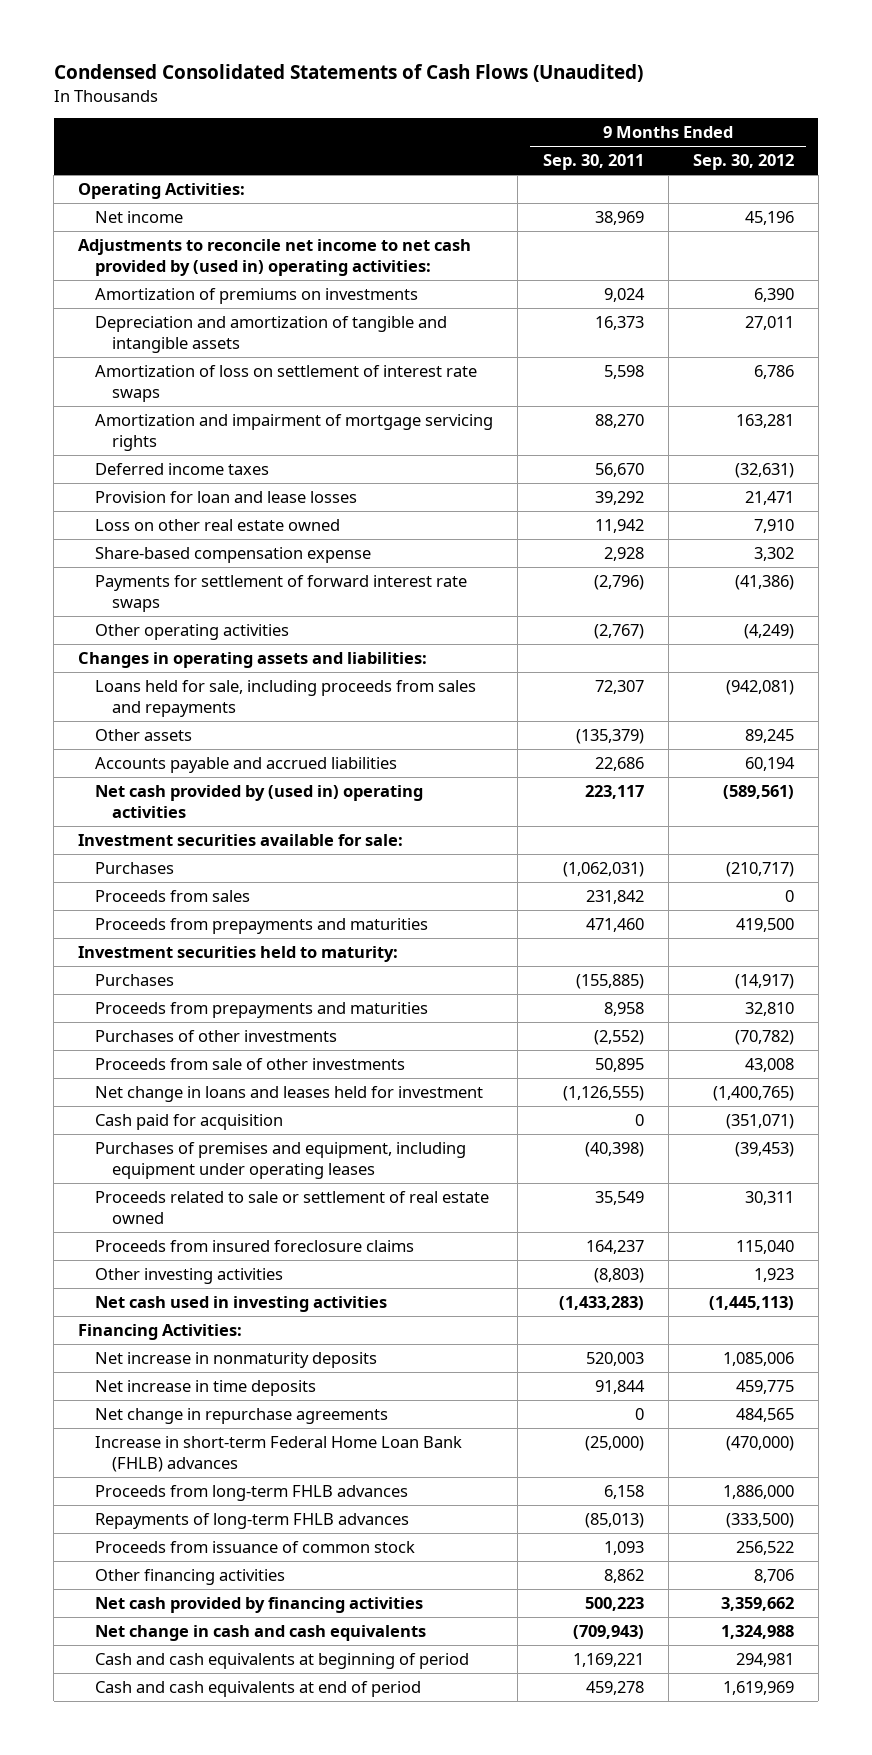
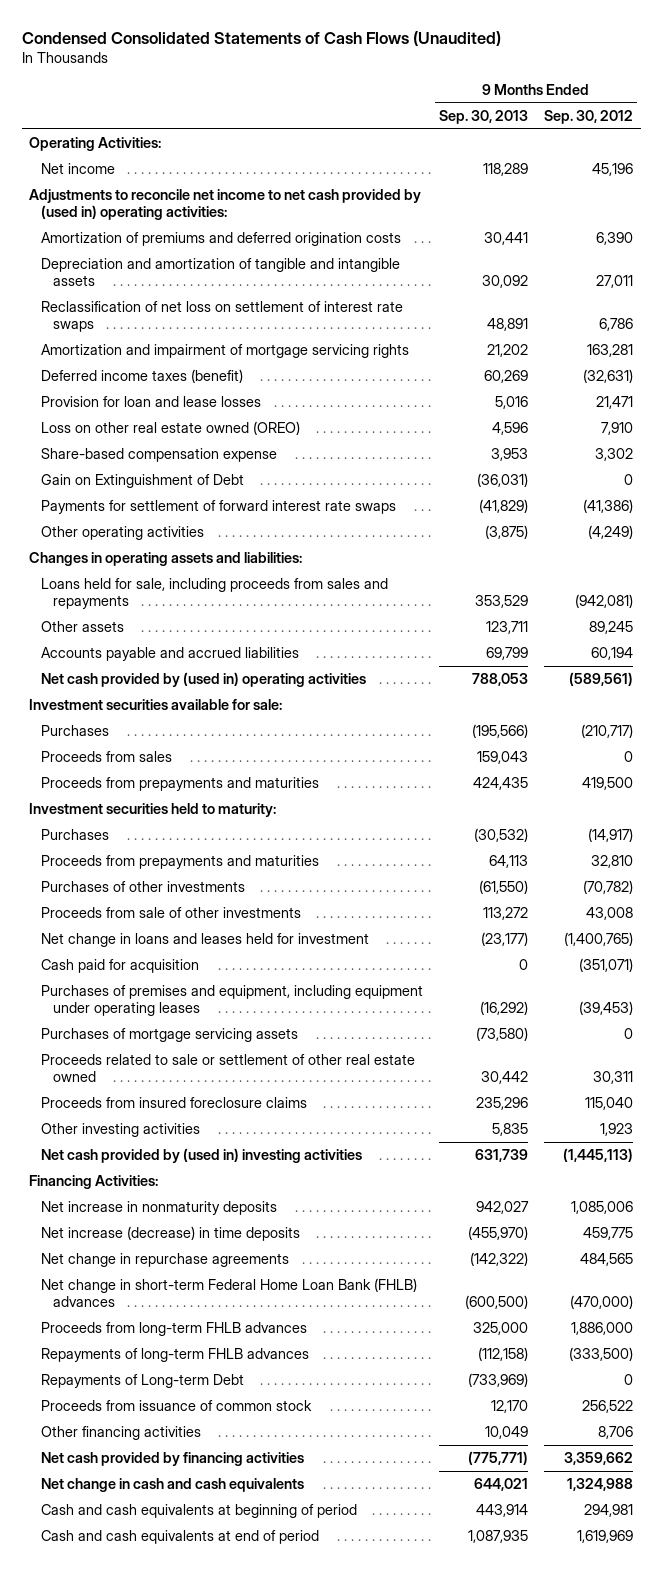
- | 9 Months Ended Sep. 30, 2011 | 9 Months Ended Sep. 30, 2012
+ | 9 Months Ended Sep. 30, 2013 | 9 Months Ended Sep. 30, 2012
- Amortization of premiums on investments | 9,024 | 6,390
+ Amortization of premiums and deferred origination costs | 30,441 | 6,390
- Amortization of loss on settlement of interest rate swaps | 5,598 | 6,786
+ Reclassification of net loss on settlement of interest rate swaps | 48,891 | 6,786
- Deferred income taxes | 56,670 | (32,631)
+ Deferred income taxes (benefit) | 60,269 | (32,631)
- Loss on other real estate owned | 11,942 | 7,910
+ Loss on other real estate owned (OREO) | 4,596 | 7,910
+ Gain on Extinguishment of Debt | (36,031) | 0
- Proceeds related to sale or settlement of real estate owned | 35,549 | 30,311
+ Purchases of mortgage servicing assets | (73,580) | 0
+ Proceeds related to sale or settlement of other real estate owned | 30,442 | 30,311
- Net cash used in investing activities | (1,433,283) | (1,445,113)
+ Net cash provided by (used in) investing activities | 631,739 | (1,445,113)
- Net increase in time deposits | 91,844 | 459,775
+ Net increase (decrease) in time deposits | (455,970) | 459,775
- Increase in short-term Federal Home Loan Bank (FHLB) advances | (25,000) | (470,000)
+ Net change in short-term Federal Home Loan Bank (FHLB) advances | (600,500) | (470,000)
+ Repayments of Long-term Debt | (733,969) | 0

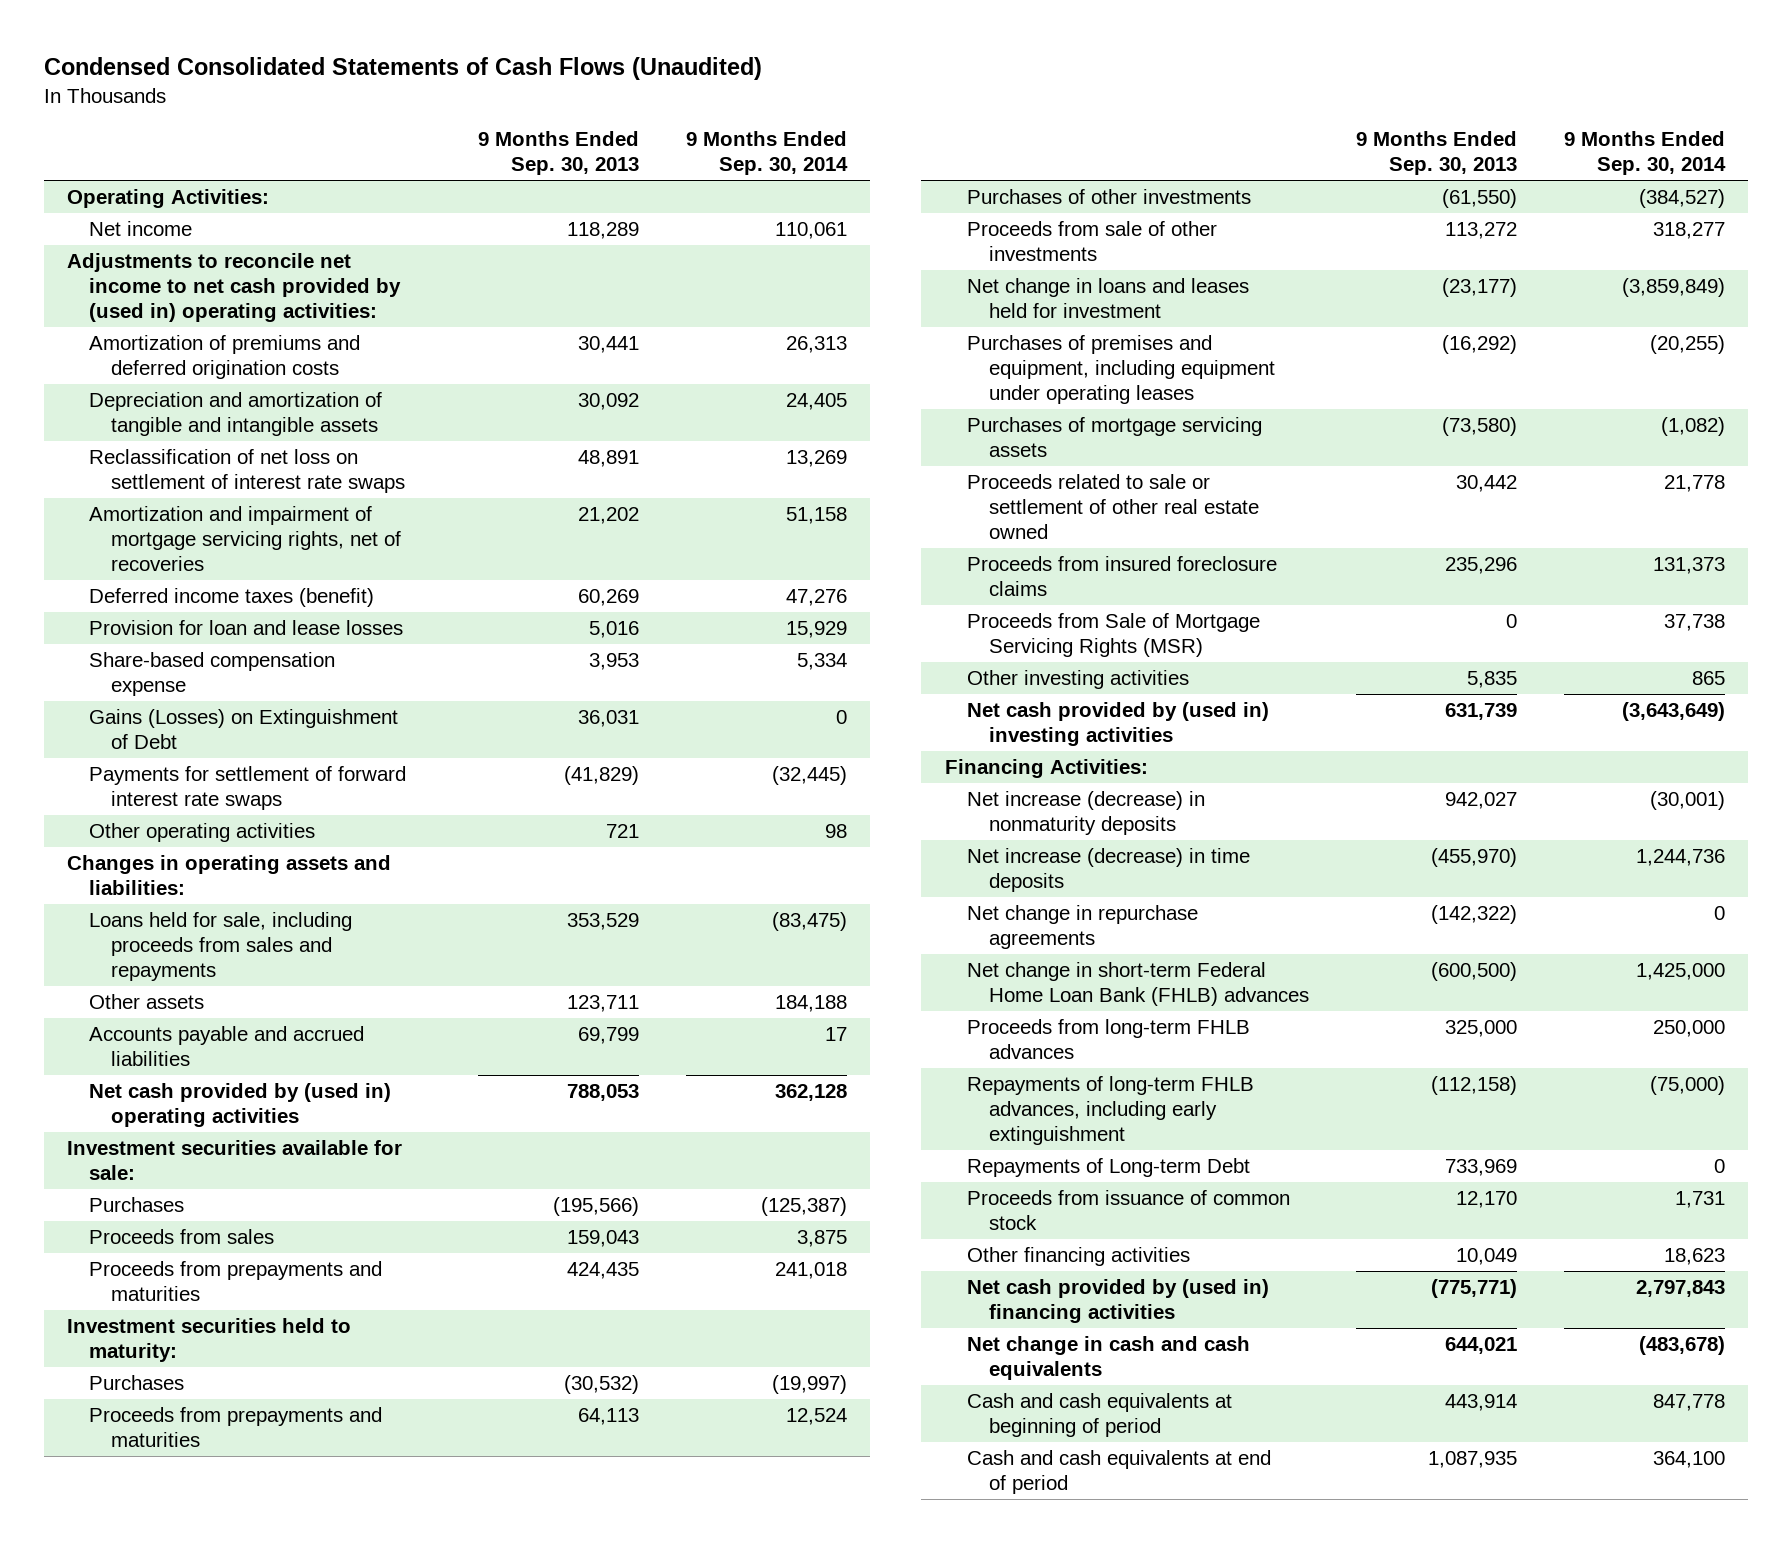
- | 9 Months Ended Sep. 30, 2013 | 9 Months Ended Sep. 30, 2012
+ | 9 Months Ended Sep. 30, 2013 | 9 Months Ended Sep. 30, 2014
- Amortization and impairment of mortgage servicing rights | 21,202 | 163,281
+ Amortization and impairment of mortgage servicing rights, net of recoveries | 21,202 | 51,158
- Loss on other real estate owned (OREO) | 4,596 | 7,910
- Gain on Extinguishment of Debt | (36,031) | 0
+ Gains (Losses) on Extinguishment of Debt | 36,031 | 0
- Other operating activities | (3,875) | (4,249)
+ Other operating activities | 721 | 98
- Cash paid for acquisition | 0 | (351,071)
+ Proceeds from Sale of Mortgage Servicing Rights (MSR) | 0 | 37,738
- Net increase in nonmaturity deposits | 942,027 | 1,085,006
+ Net increase (decrease) in nonmaturity deposits | 942,027 | (30,001)
- Repayments of long-term FHLB advances | (112,158) | (333,500)
- Repayments of Long-term Debt | (733,969) | 0
+ Repayments of long-term FHLB advances, including early extinguishment | (112,158) | (75,000)
+ Repayments of Long-term Debt | 733,969 | 0
- Net cash provided by financing activities | (775,771) | 3,359,662
+ Net cash provided by (used in) financing activities | (775,771) | 2,797,843

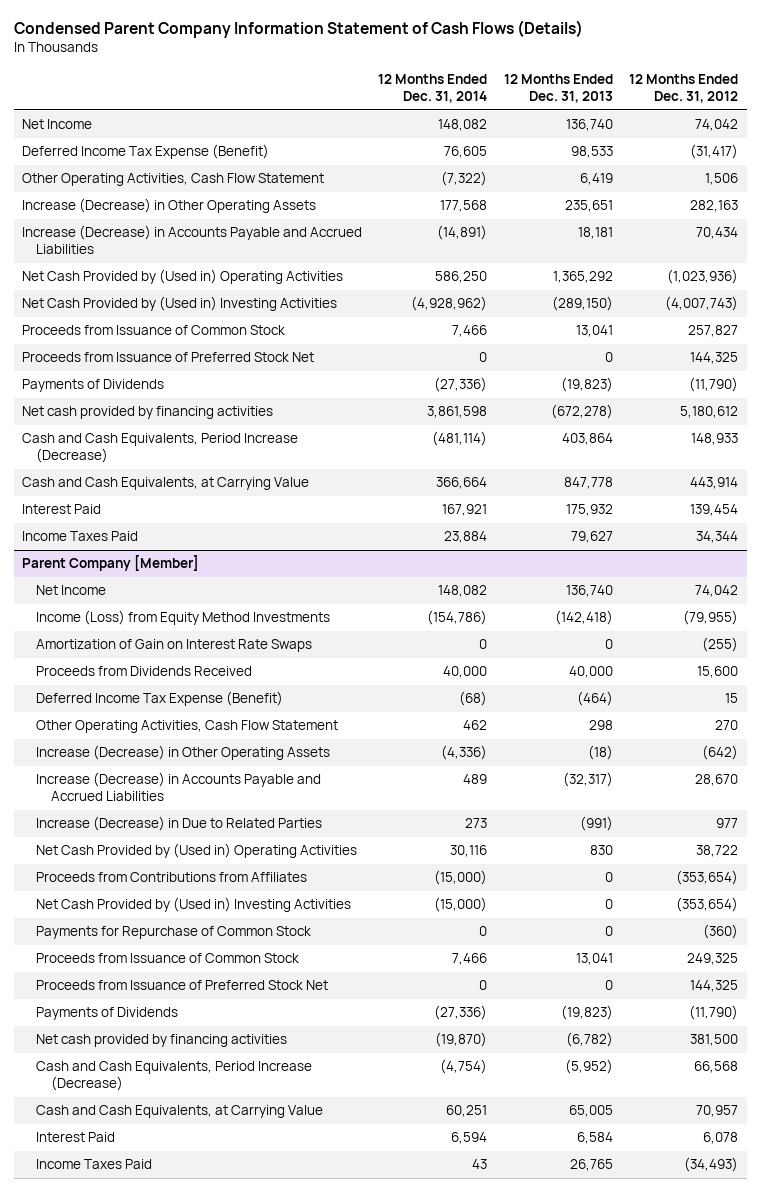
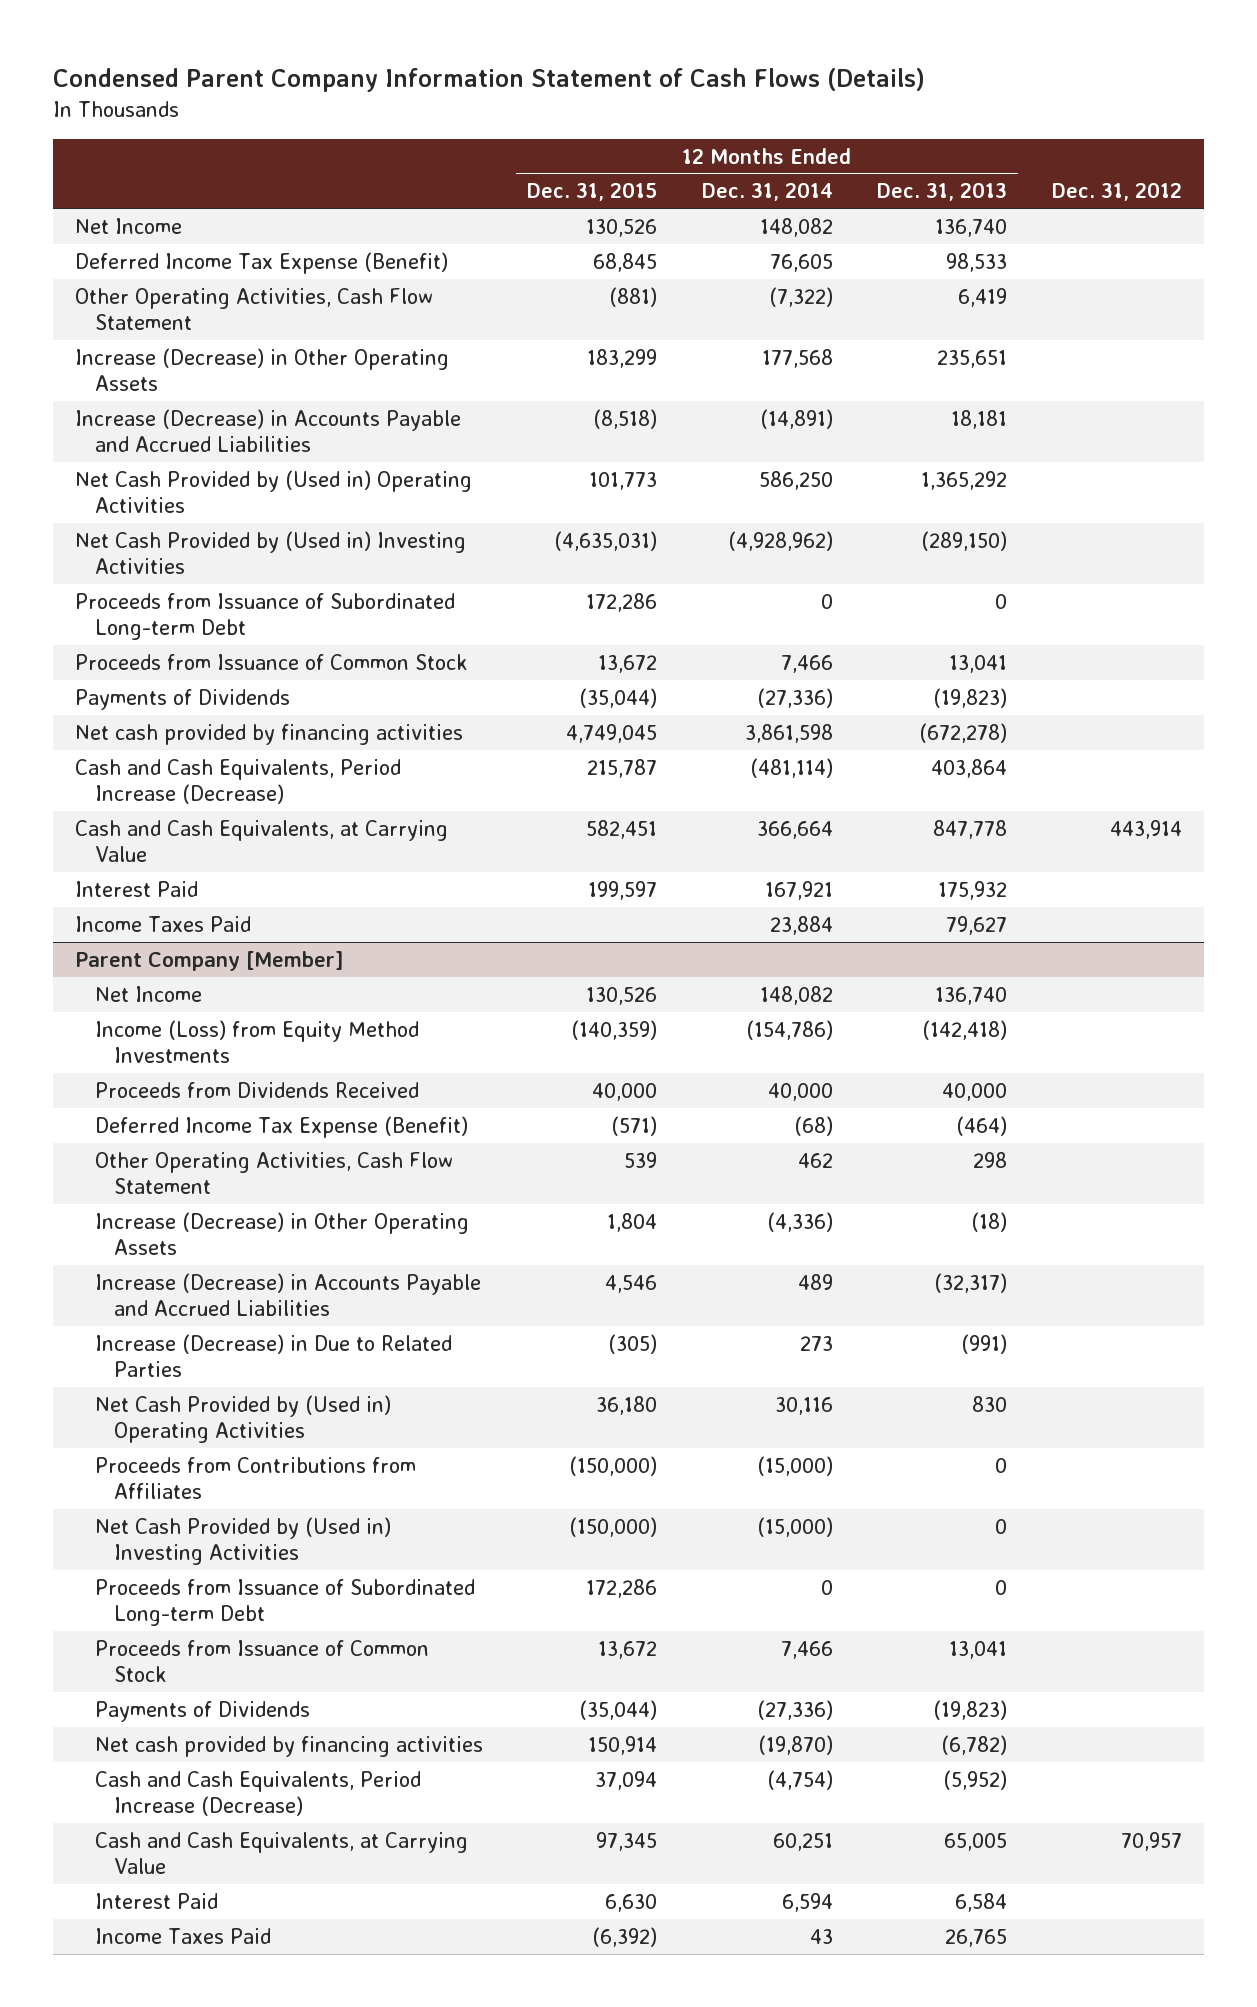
- | 12 Months Ended Dec. 31, 2014 | 12 Months Ended Dec. 31, 2013 | 12 Months Ended Dec. 31, 2012
+ | 12 Months Ended Dec. 31, 2015 | 12 Months Ended Dec. 31, 2014 | 12 Months Ended Dec. 31, 2013 | Dec. 31, 2012
+ Proceeds from Issuance of Subordinated Long-term Debt | 172,286 | 0 | 0 |
- Proceeds from Issuance of Preferred Stock Net | 0 | 0 | 144,325
@ Parent Company [Member]
- Amortization of Gain on Interest Rate Swaps | 0 | 0 | (255)
- Payments for Repurchase of Common Stock | 0 | 0 | (360)
+ Proceeds from Issuance of Subordinated Long-term Debt | 172,286 | 0 | 0 |
- Proceeds from Issuance of Preferred Stock Net | 0 | 0 | 144,325

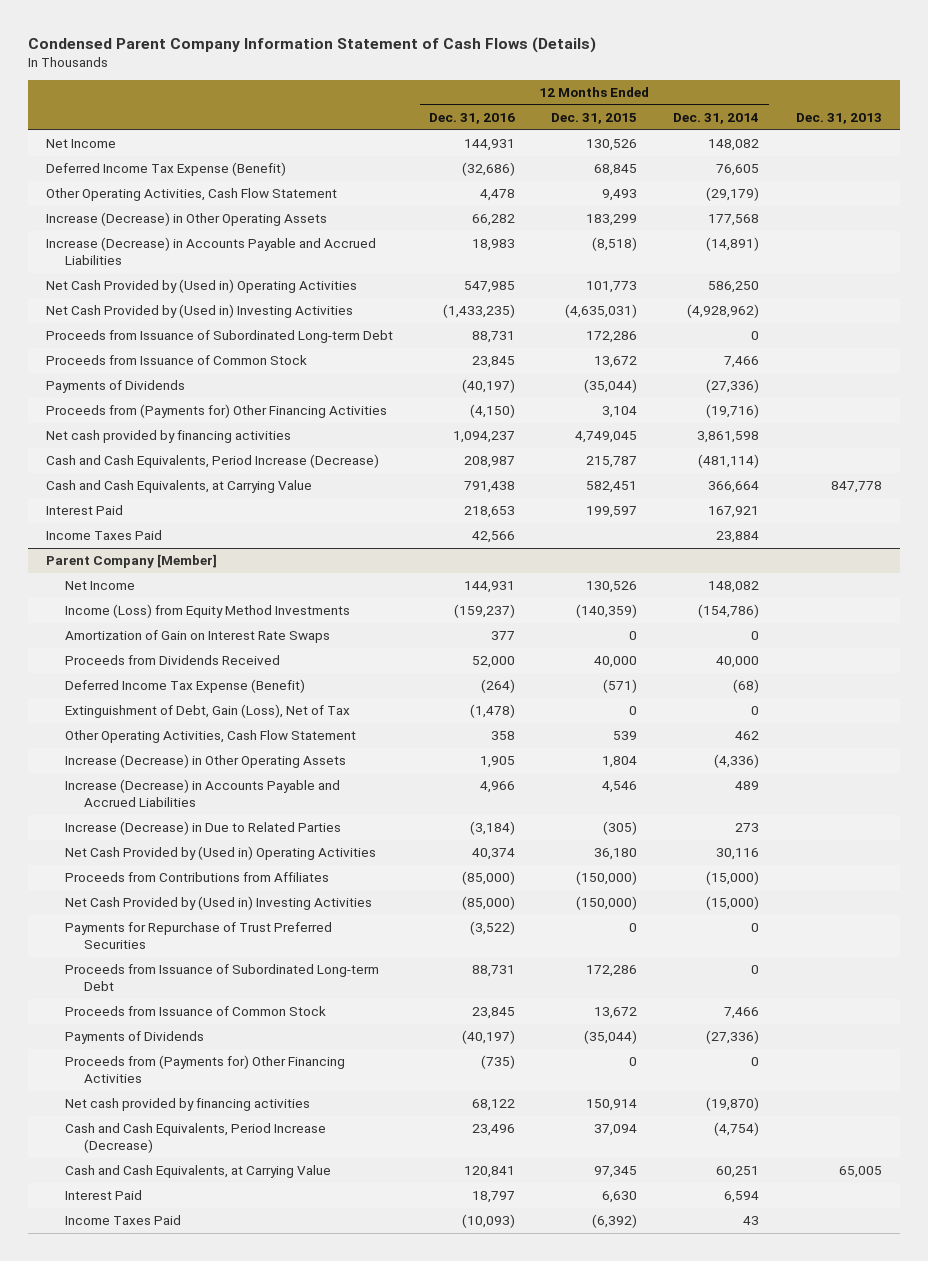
- | 12 Months Ended Dec. 31, 2015 | 12 Months Ended Dec. 31, 2014 | 12 Months Ended Dec. 31, 2013 | Dec. 31, 2012
+ | 12 Months Ended Dec. 31, 2016 | 12 Months Ended Dec. 31, 2015 | 12 Months Ended Dec. 31, 2014 | Dec. 31, 2013
- Other Operating Activities, Cash Flow Statement | (881) | (7,322) | 6,419 |
+ Other Operating Activities, Cash Flow Statement | 4,478 | 9,493 | (29,179) |
+ Proceeds from (Payments for) Other Financing Activities | (4,150) | 3,104 | (19,716) |
@ Parent Company [Member]
+ Amortization of Gain on Interest Rate Swaps | 377 | 0 | 0 |
+ Extinguishment of Debt, Gain (Loss), Net of Tax | (1,478) | 0 | 0 |
+ Payments for Repurchase of Trust Preferred Securities | (3,522) | 0 | 0 |
+ Proceeds from (Payments for) Other Financing Activities | (735) | 0 | 0 |

